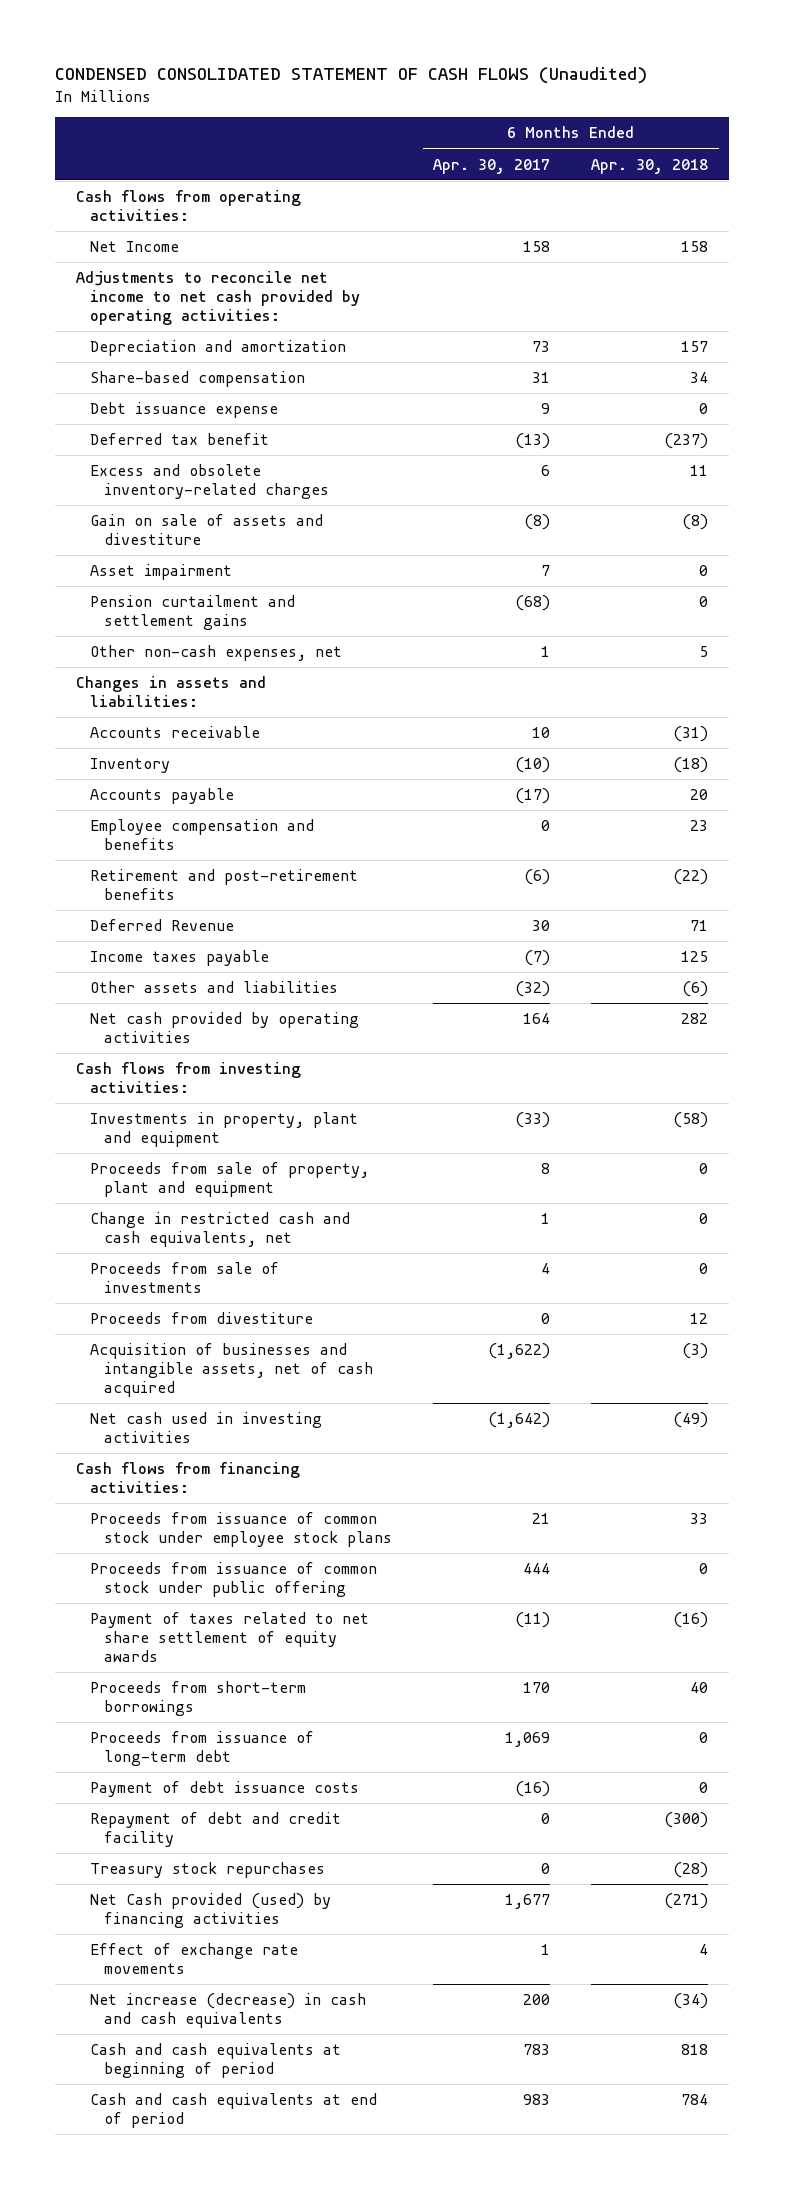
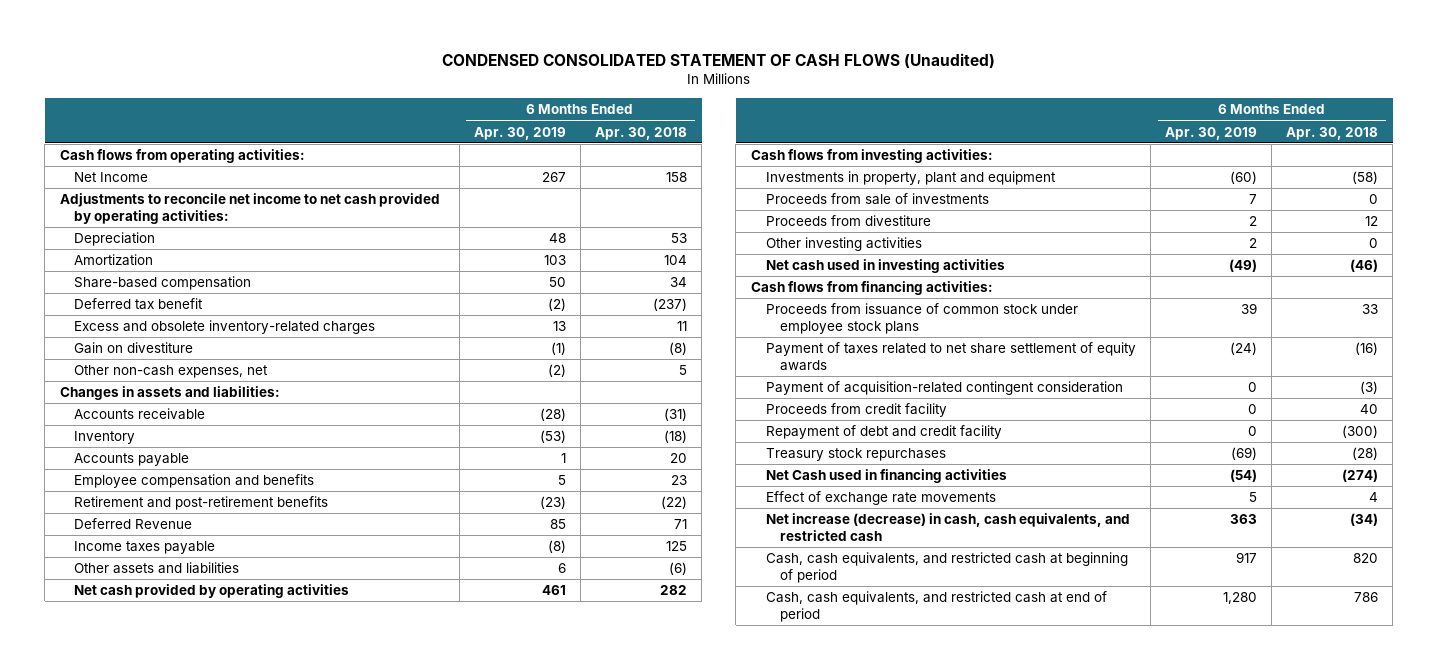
- | 6 Months Ended Apr. 30, 2017 | 6 Months Ended Apr. 30, 2018
+ | 6 Months Ended Apr. 30, 2019 | 6 Months Ended Apr. 30, 2018
- Depreciation and amortization | 73 | 157
+ Depreciation | 48 | 53
+ Amortization | 103 | 104
- Debt issuance expense | 9 | 0
- Gain on sale of assets and divestiture | (8) | (8)
- Asset impairment | 7 | 0
- Pension curtailment and settlement gains | (68) | 0
+ Gain on divestiture | (1) | (8)
- Proceeds from sale of property, plant and equipment | 8 | 0
- Change in restricted cash and cash equivalents, net | 1 | 0
- Acquisition of businesses and intangible assets, net of cash acquired | (1,622) | (3)
- Net cash used in investing activities | (1,642) | (49)
+ Other investing activities | 2 | 0
+ Net cash used in investing activities | (49) | (46)
- Proceeds from issuance of common stock under public offering | 444 | 0
- Proceeds from short-term borrowings | 170 | 40
- Proceeds from issuance of long-term debt | 1,069 | 0
- Payment of debt issuance costs | (16) | 0
+ Payment of acquisition-related contingent consideration | 0 | (3)
+ Proceeds from credit facility | 0 | 40
- Net Cash provided (used) by financing activities | 1,677 | (271)
+ Net Cash used in financing activities | (54) | (274)
- Net increase (decrease) in cash and cash equivalents | 200 | (34)
- Cash and cash equivalents at beginning of period | 783 | 818
- Cash and cash equivalents at end of period | 983 | 784
+ Net increase (decrease) in cash, cash equivalents, and restricted cash | 363 | (34)
+ Cash, cash equivalents, and restricted cash at beginning of period | 917 | 820
+ Cash, cash equivalents, and restricted cash at end of period | 1,280 | 786

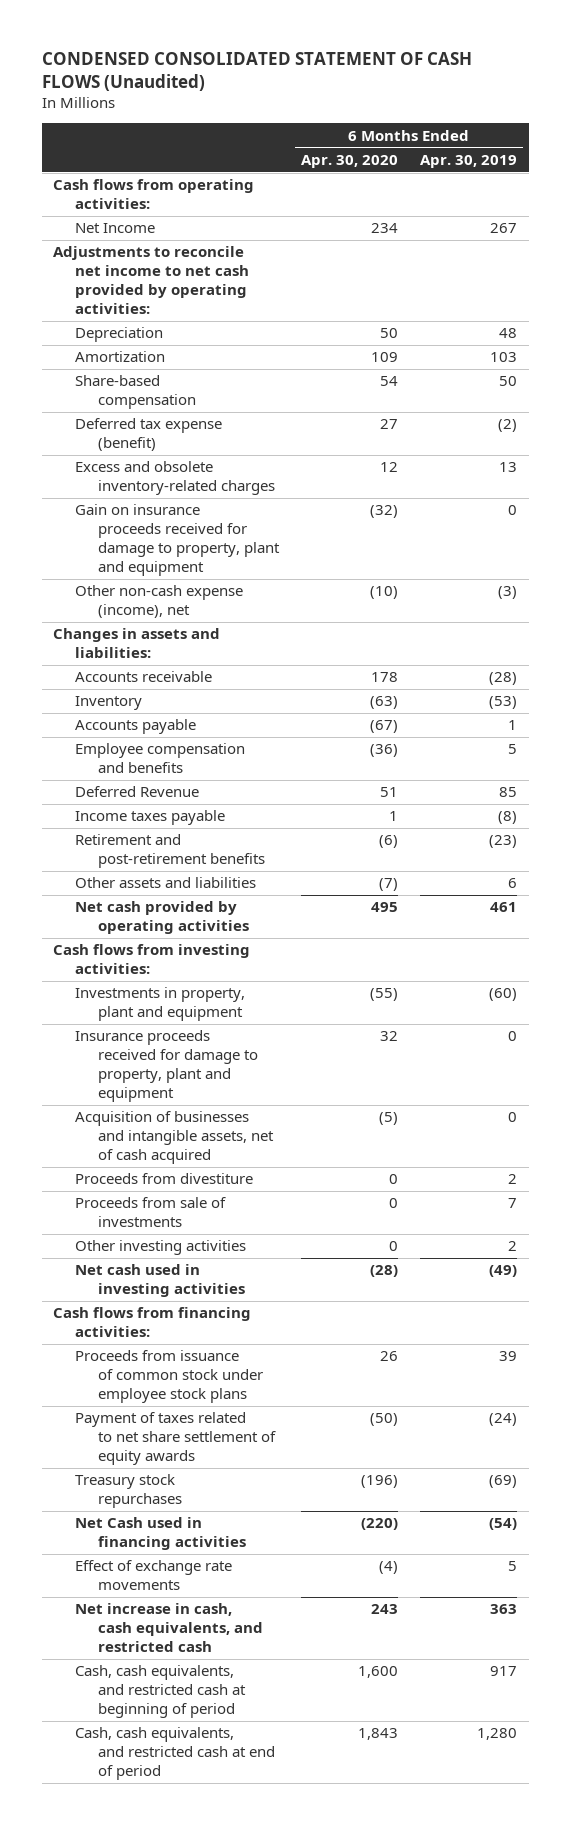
- | 6 Months Ended Apr. 30, 2019 | 6 Months Ended Apr. 30, 2018
+ | 6 Months Ended Apr. 30, 2020 | 6 Months Ended Apr. 30, 2019
- Deferred tax benefit | (2) | (237)
+ Deferred tax expense (benefit) | 27 | (2)
- Gain on divestiture | (1) | (8)
- Other non-cash expenses, net | (2) | 5
+ Gain on insurance proceeds received for damage to property, plant and equipment | (32) | 0
+ Other non-cash expense (income), net | (10) | (3)
moved down: Retirement and post-retirement benefits | (6) | (23)
+ Insurance proceeds received for damage to property, plant and equipment | 32 | 0
+ Acquisition of businesses and intangible assets, net of cash acquired | (5) | 0
moved down: Proceeds from sale of investments | 0 | 7
- Payment of acquisition-related contingent consideration | 0 | (3)
- Proceeds from credit facility | 0 | 40
- Repayment of debt and credit facility | 0 | (300)
- Net increase (decrease) in cash, cash equivalents, and restricted cash | 363 | (34)
+ Net increase in cash, cash equivalents, and restricted cash | 243 | 363

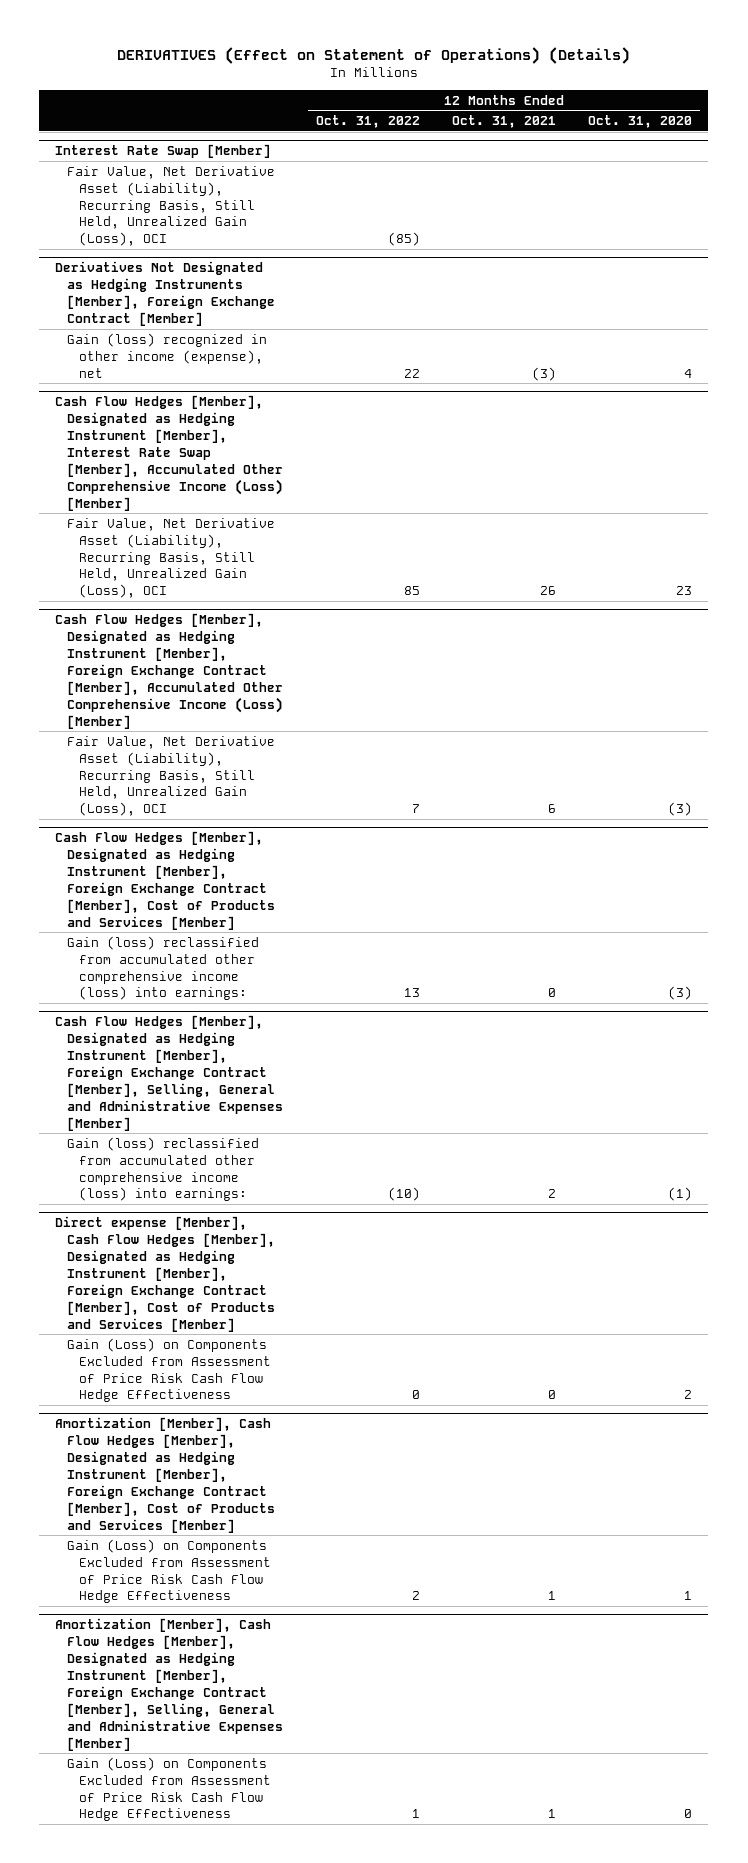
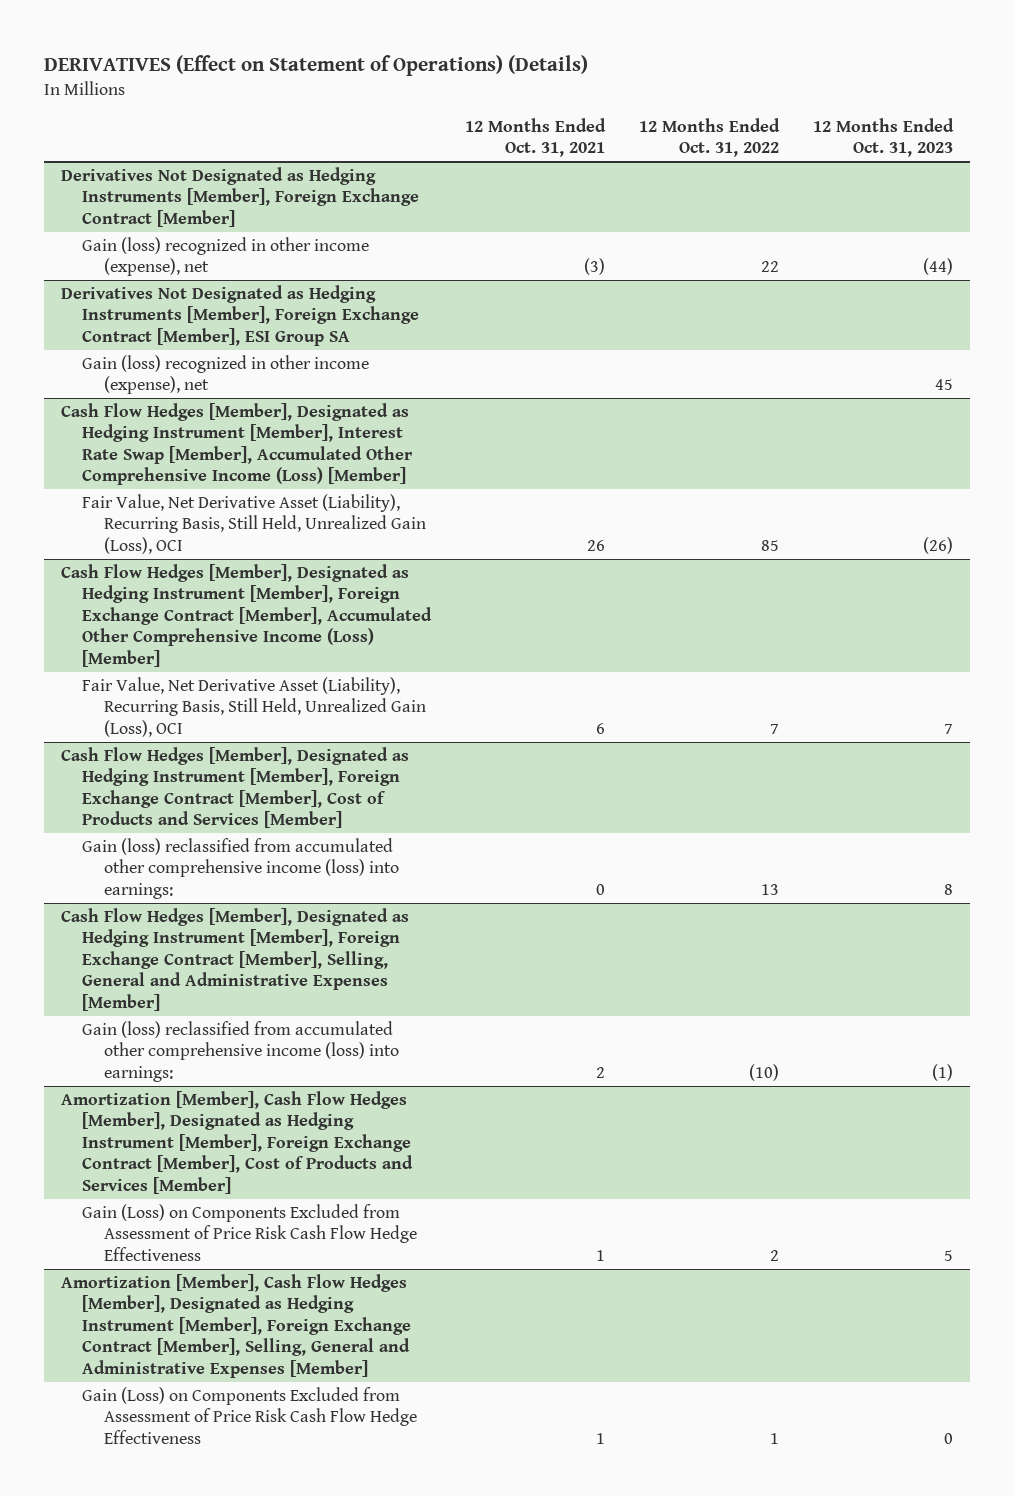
- | 12 Months Ended Oct. 31, 2022 | 12 Months Ended Oct. 31, 2021 | 12 Months Ended Oct. 31, 2020
+ | 12 Months Ended Oct. 31, 2021 | 12 Months Ended Oct. 31, 2022 | 12 Months Ended Oct. 31, 2023
- Interest Rate Swap [Member]
- Fair Value, Net Derivative Asset (Liability), Recurring Basis, Still Held, Unrealized Gain (Loss), OCI | (85) | |
+ Derivatives Not Designated as Hedging Instruments [Member], Foreign Exchange Contract [Member], ESI Group SA
+ Gain (loss) recognized in other income (expense), net | | | 45
- Direct expense [Member], Cash Flow Hedges [Member], Designated as Hedging Instrument [Member], Foreign Exchange Contract [Member], Cost of Products and Services [Member]
- Gain (Loss) on Components Excluded from Assessment of Price Risk Cash Flow Hedge Effectiveness | 0 | 0 | 2

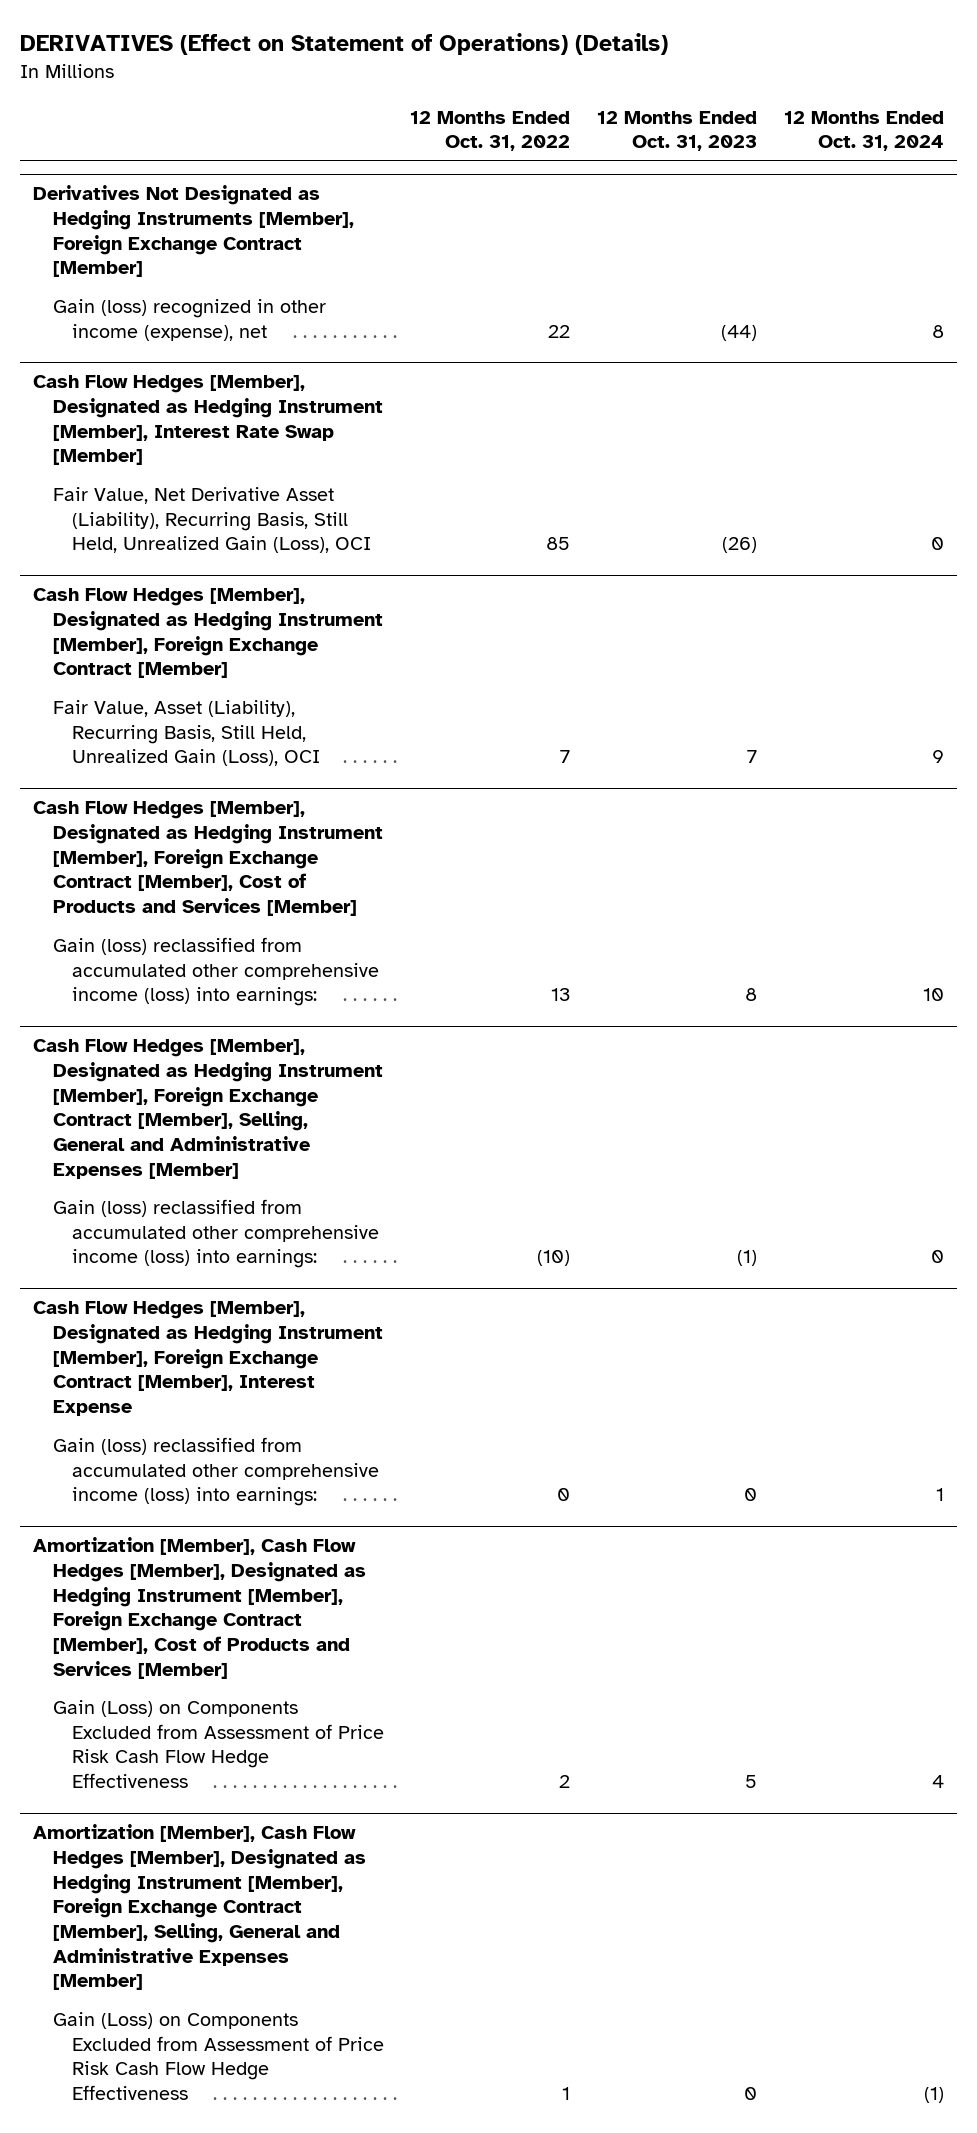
- | 12 Months Ended Oct. 31, 2021 | 12 Months Ended Oct. 31, 2022 | 12 Months Ended Oct. 31, 2023
+ | 12 Months Ended Oct. 31, 2022 | 12 Months Ended Oct. 31, 2023 | 12 Months Ended Oct. 31, 2024
- Derivatives Not Designated as Hedging Instruments [Member], Foreign Exchange Contract [Member], ESI Group SA
- Gain (loss) recognized in other income (expense), net | | | 45
- Cash Flow Hedges [Member], Designated as Hedging Instrument [Member], Interest Rate Swap [Member], Accumulated Other Comprehensive Income (Loss) [Member]
+ Cash Flow Hedges [Member], Designated as Hedging Instrument [Member], Interest Rate Swap [Member]
- Cash Flow Hedges [Member], Designated as Hedging Instrument [Member], Foreign Exchange Contract [Member], Accumulated Other Comprehensive Income (Loss) [Member]
- Fair Value, Net Derivative Asset (Liability), Recurring Basis, Still Held, Unrealized Gain (Loss), OCI | 6 | 7 | 7
+ Cash Flow Hedges [Member], Designated as Hedging Instrument [Member], Foreign Exchange Contract [Member]
+ Fair Value, Asset (Liability), Recurring Basis, Still Held, Unrealized Gain (Loss), OCI | 7 | 7 | 9
+ Cash Flow Hedges [Member], Designated as Hedging Instrument [Member], Foreign Exchange Contract [Member], Interest Expense
+ Gain (loss) reclassified from accumulated other comprehensive income (loss) into earnings: | 0 | 0 | 1

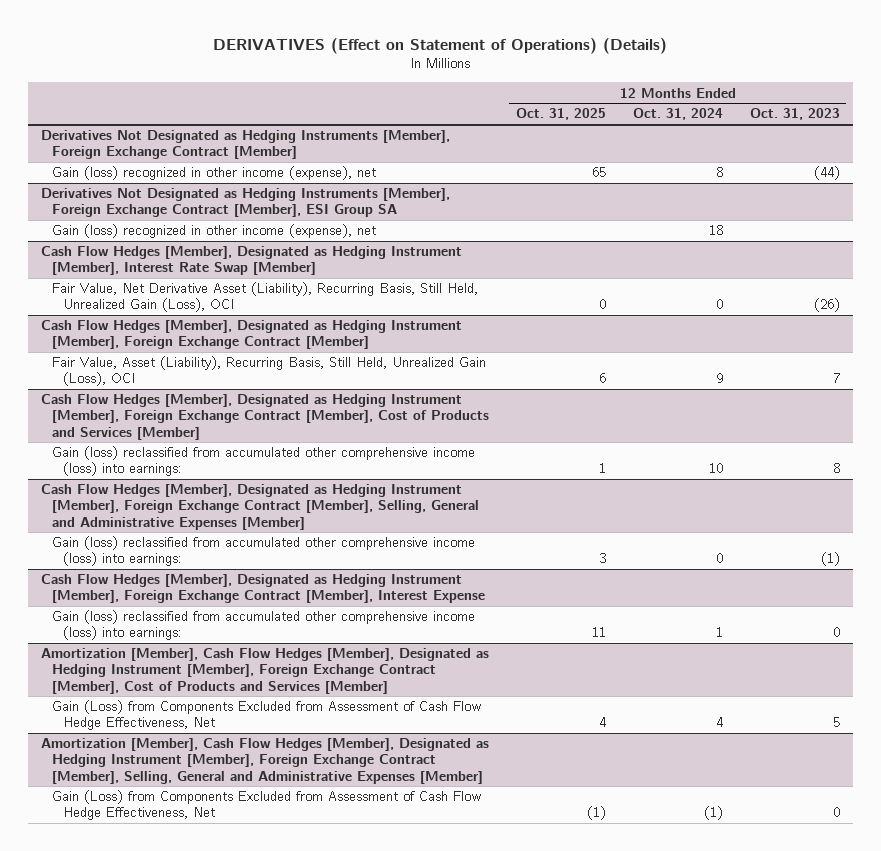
- | 12 Months Ended Oct. 31, 2022 | 12 Months Ended Oct. 31, 2023 | 12 Months Ended Oct. 31, 2024
+ | 12 Months Ended Oct. 31, 2025 | 12 Months Ended Oct. 31, 2024 | 12 Months Ended Oct. 31, 2023
+ Derivatives Not Designated as Hedging Instruments [Member], Foreign Exchange Contract [Member], ESI Group SA
+ Gain (loss) recognized in other income (expense), net | | 18 |
@ Amortization [Member], Cash Flow Hedges [Member], Designated as Hedging Instrument [Member], Foreign Exchange Contract [Member], Cost of Products and Services [Member]
- Gain (Loss) on Components Excluded from Assessment of Price Risk Cash Flow Hedge Effectiveness | 2 | 5 | 4
+ Gain (Loss) from Components Excluded from Assessment of Cash Flow Hedge Effectiveness, Net | 4 | 4 | 5
@ Amortization [Member], Cash Flow Hedges [Member], Designated as Hedging Instrument [Member], Foreign Exchange Contract [Member], Selling, General and Administrative Expenses [Member]
- Gain (Loss) on Components Excluded from Assessment of Price Risk Cash Flow Hedge Effectiveness | 1 | 0 | (1)
+ Gain (Loss) from Components Excluded from Assessment of Cash Flow Hedge Effectiveness, Net | (1) | (1) | 0

